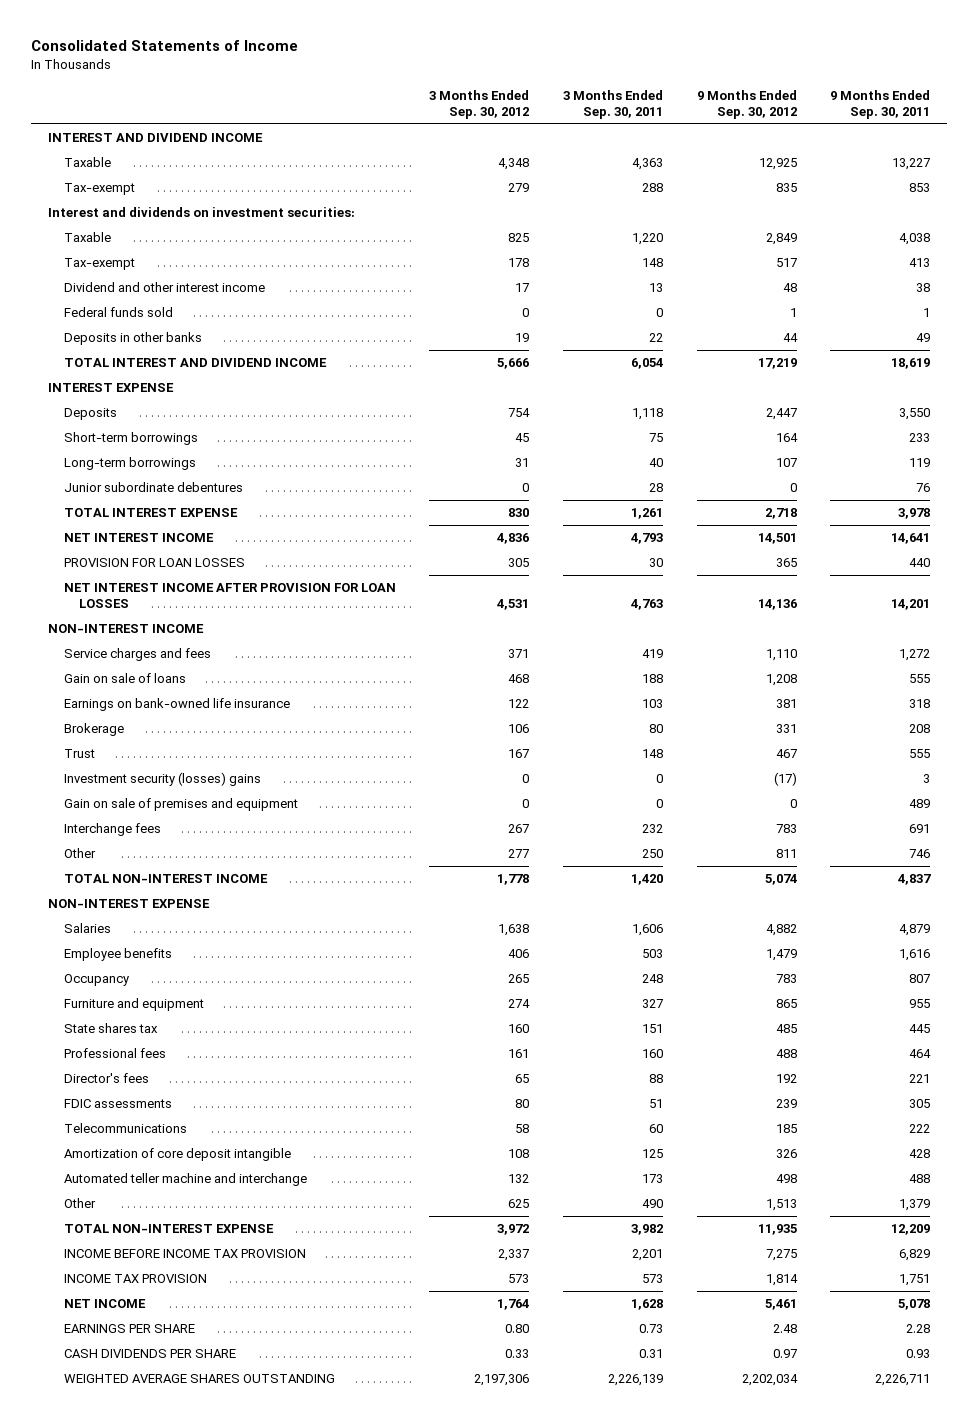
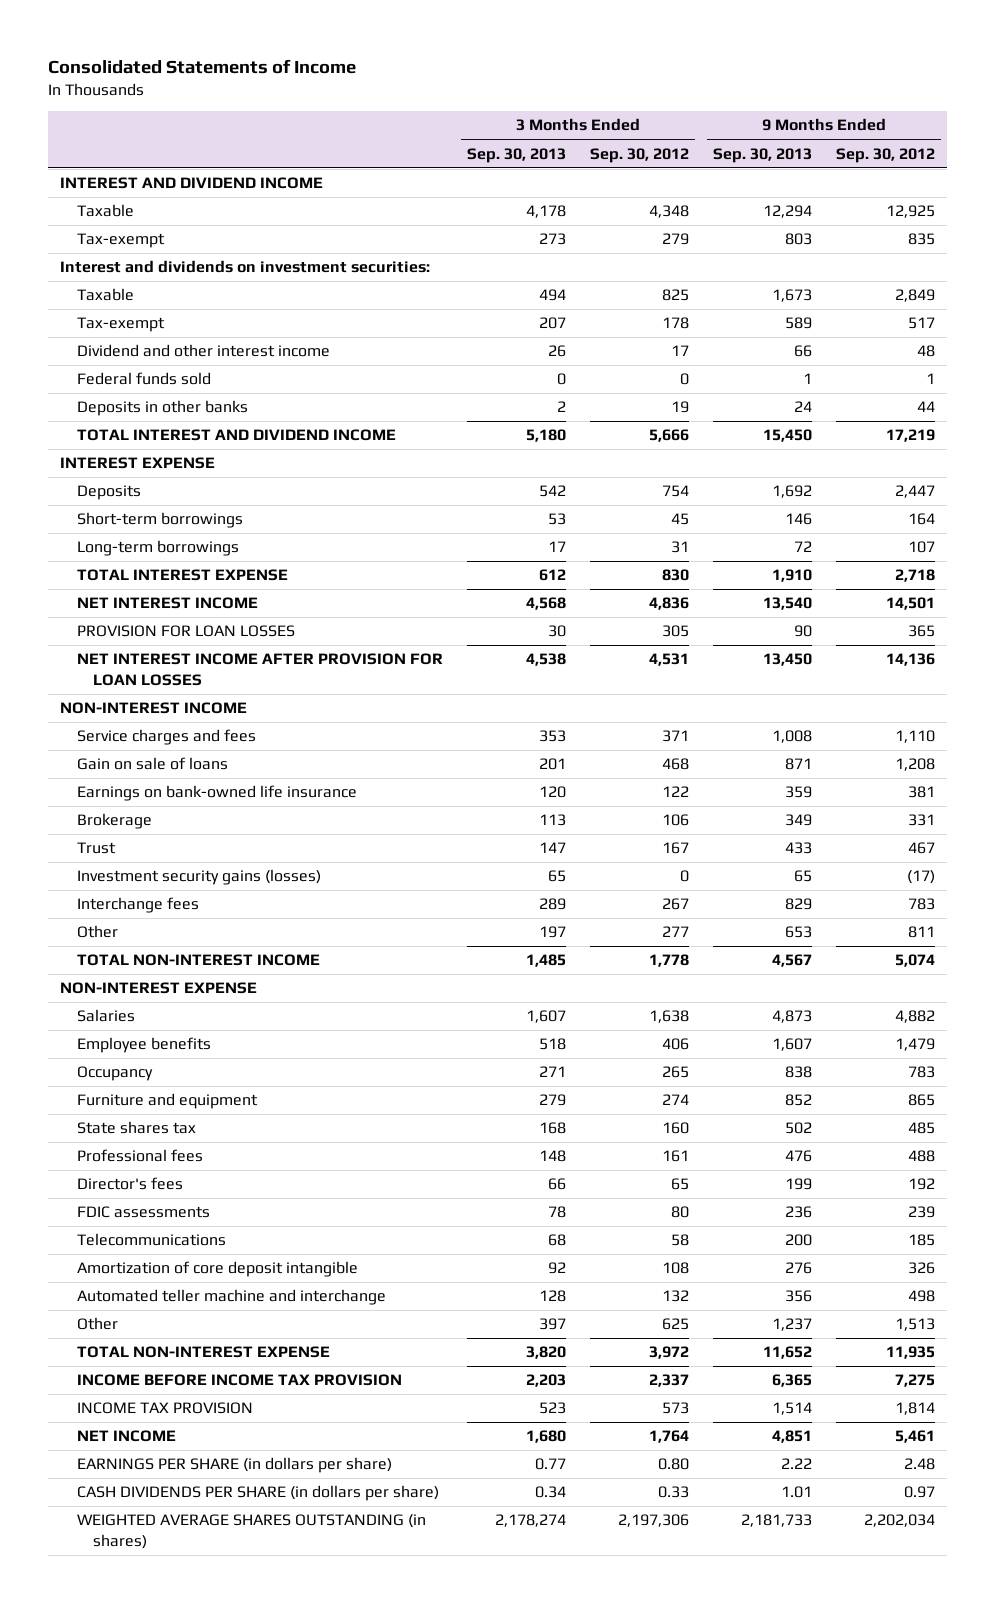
- | 3 Months Ended Sep. 30, 2012 | 3 Months Ended Sep. 30, 2011 | 9 Months Ended Sep. 30, 2012 | 9 Months Ended Sep. 30, 2011
+ | 3 Months Ended Sep. 30, 2013 | 3 Months Ended Sep. 30, 2012 | 9 Months Ended Sep. 30, 2013 | 9 Months Ended Sep. 30, 2012
- Junior subordinate debentures | 0 | 28 | 0 | 76
- Investment security (losses) gains | 0 | 0 | (17) | 3
- Gain on sale of premises and equipment | 0 | 0 | 0 | 489
+ Investment security gains (losses) | 65 | 0 | 65 | (17)
- EARNINGS PER SHARE | 0.80 | 0.73 | 2.48 | 2.28
- CASH DIVIDENDS PER SHARE | 0.33 | 0.31 | 0.97 | 0.93
- WEIGHTED AVERAGE SHARES OUTSTANDING | 2,197,306 | 2,226,139 | 2,202,034 | 2,226,711
+ EARNINGS PER SHARE (in dollars per share) | 0.77 | 0.80 | 2.22 | 2.48
+ CASH DIVIDENDS PER SHARE (in dollars per share) | 0.34 | 0.33 | 1.01 | 0.97
+ WEIGHTED AVERAGE SHARES OUTSTANDING (in shares) | 2,178,274 | 2,197,306 | 2,181,733 | 2,202,034

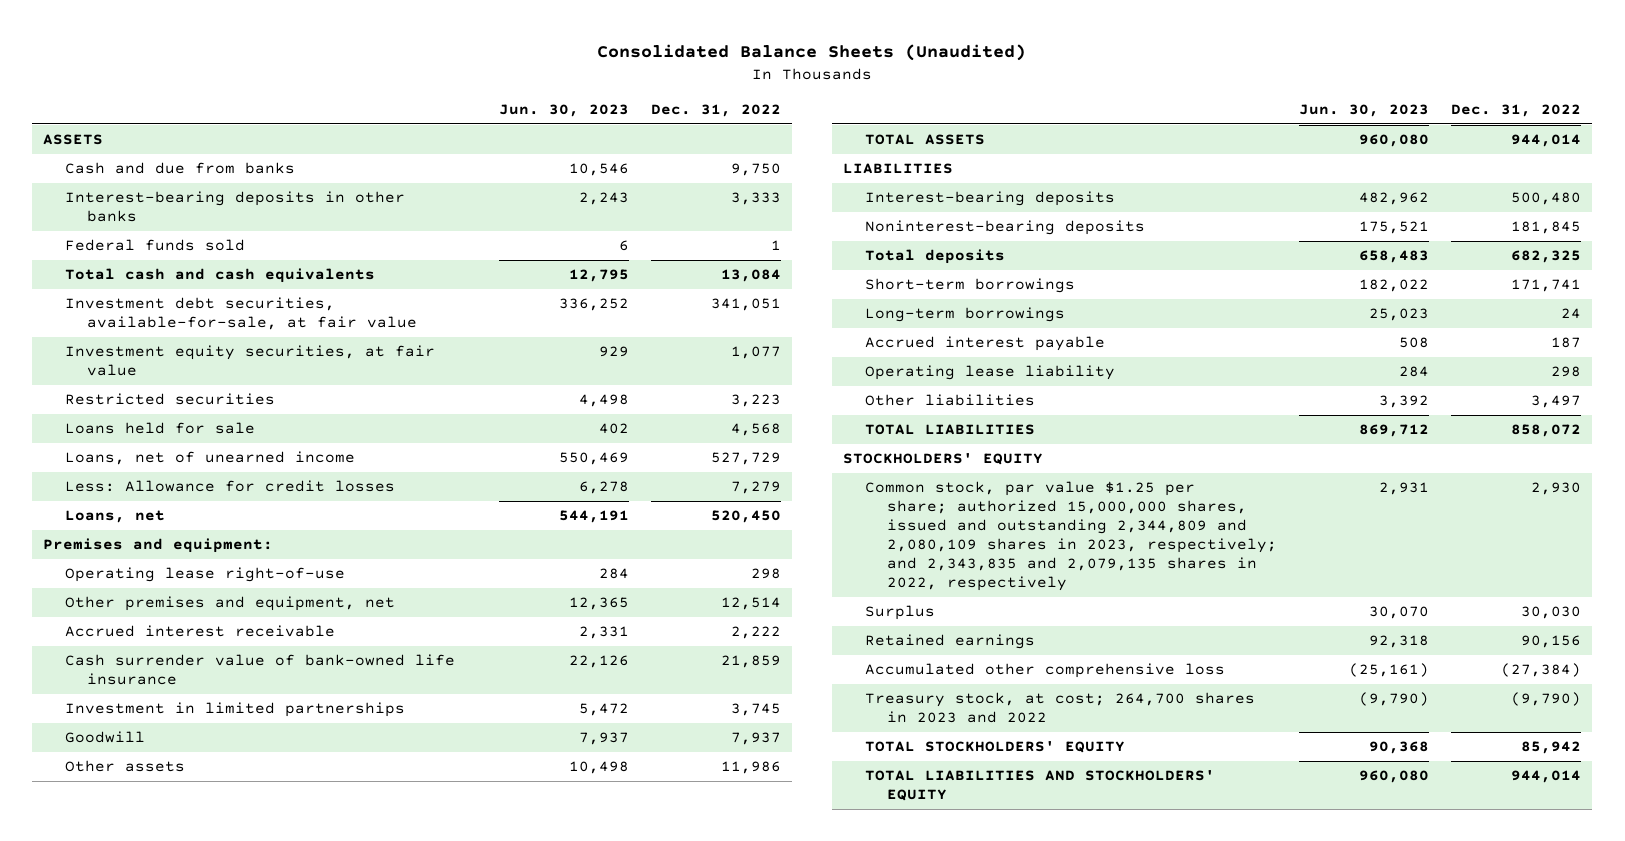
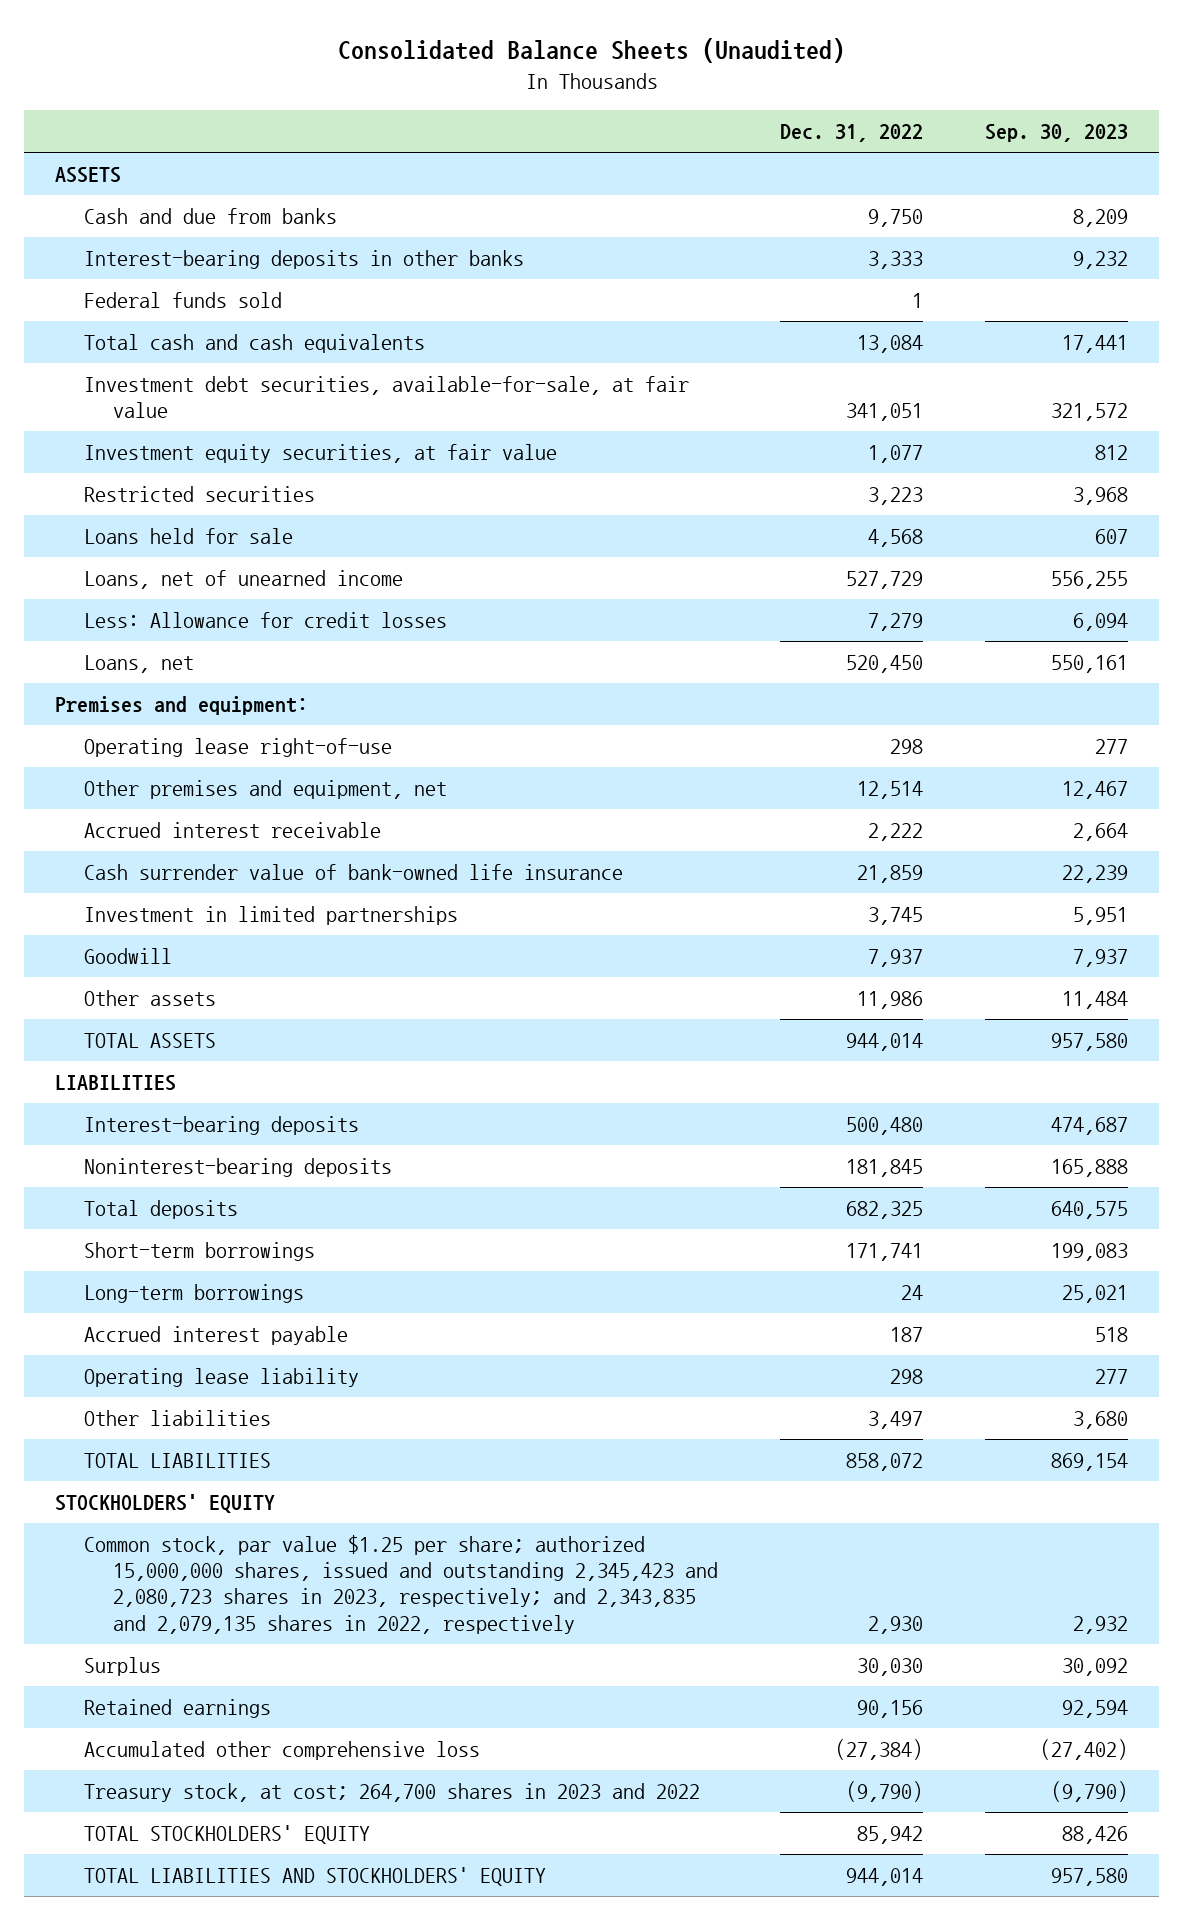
- | Jun. 30, 2023 | Dec. 31, 2022
+ | Dec. 31, 2022 | Sep. 30, 2023
- Common stock, par value $1.25 per share; authorized 15,000,000 shares, issued and outstanding 2,344,809 and 2,080,109 shares in 2023, respectively; and 2,343,835 and 2,079,135 shares in 2022, respectively | 2,931 | 2,930
+ Common stock, par value $1.25 per share; authorized 15,000,000 shares, issued and outstanding 2,345,423 and 2,080,723 shares in 2023, respectively; and 2,343,835 and 2,079,135 shares in 2022, respectively | 2,930 | 2,932

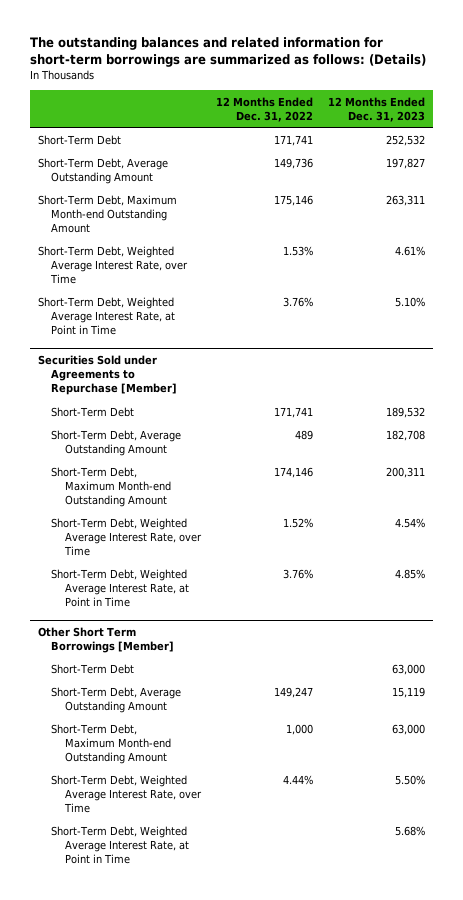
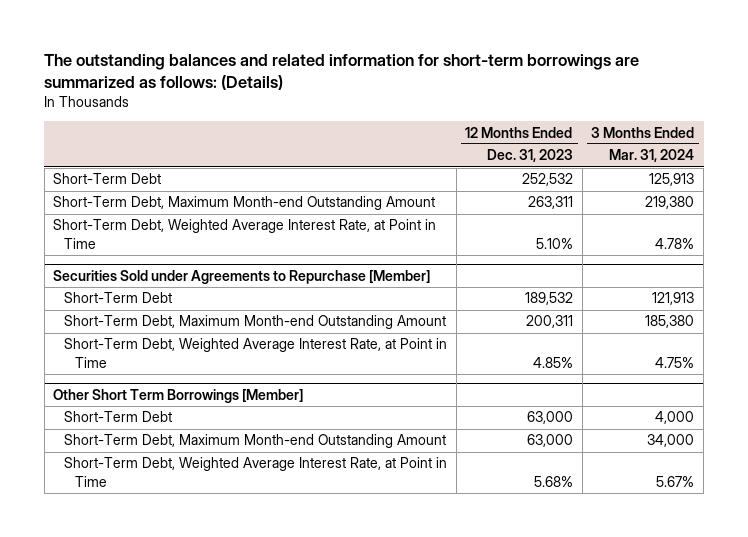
- | 12 Months Ended Dec. 31, 2022 | 12 Months Ended Dec. 31, 2023
+ | 12 Months Ended Dec. 31, 2023 | 3 Months Ended Mar. 31, 2024
- Short-Term Debt, Average Outstanding Amount | 149,736 | 197,827
- Short-Term Debt, Weighted Average Interest Rate, over Time | 1.53% | 4.61%
@ Securities Sold under Agreements to Repurchase [Member]
- Short-Term Debt, Average Outstanding Amount | 489 | 182,708
- Short-Term Debt, Weighted Average Interest Rate, over Time | 1.52% | 4.54%
@ Other Short Term Borrowings [Member]
- Short-Term Debt, Average Outstanding Amount | 149,247 | 15,119
- Short-Term Debt, Weighted Average Interest Rate, over Time | 4.44% | 5.50%

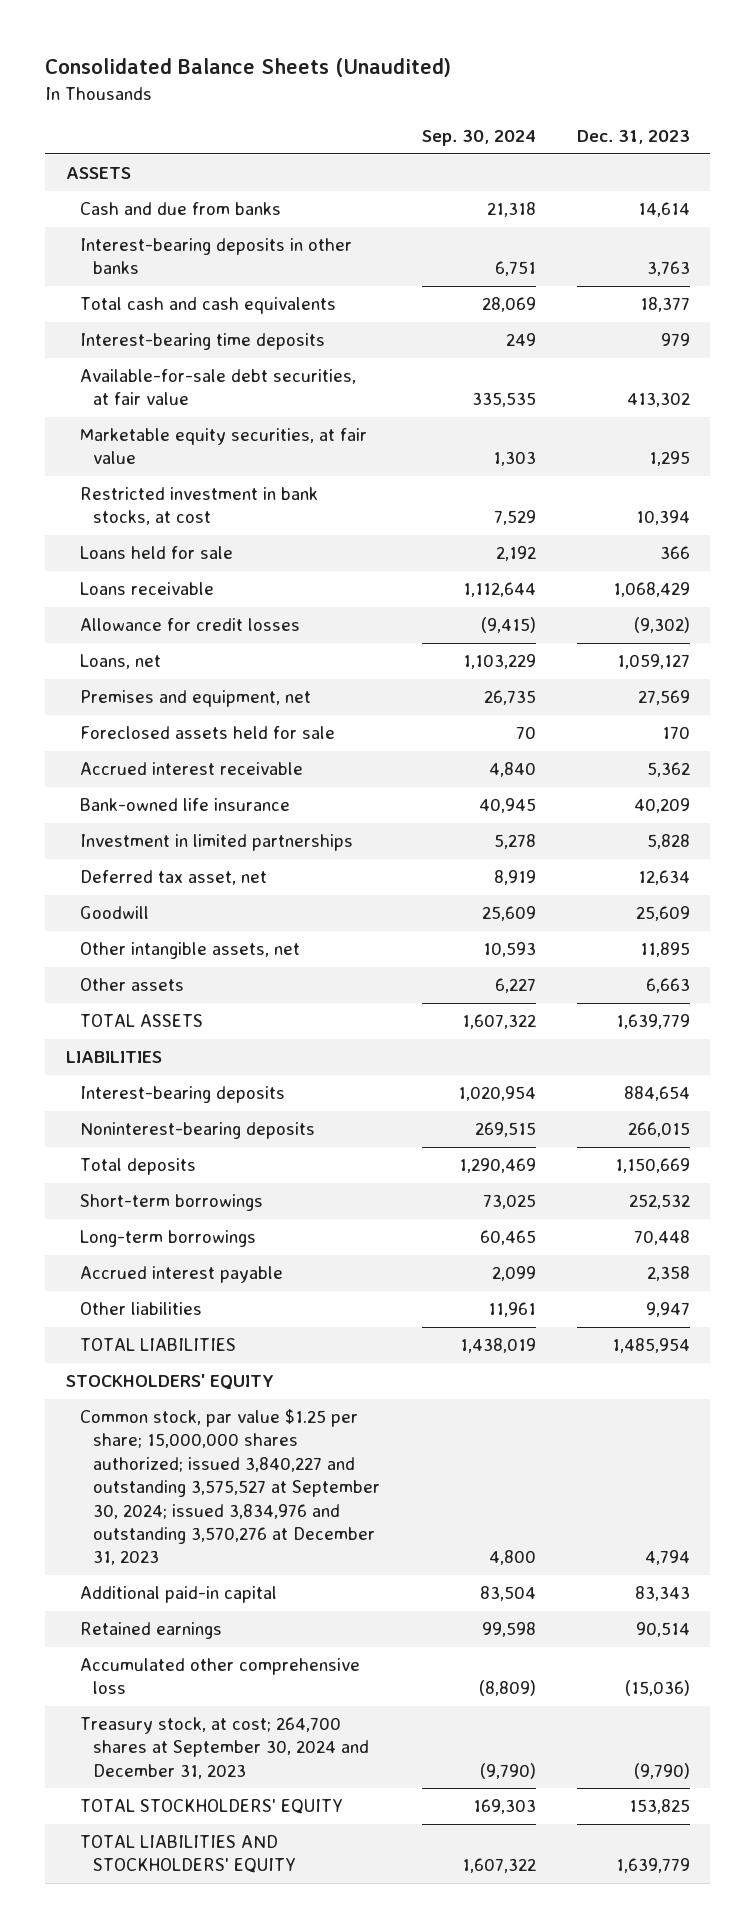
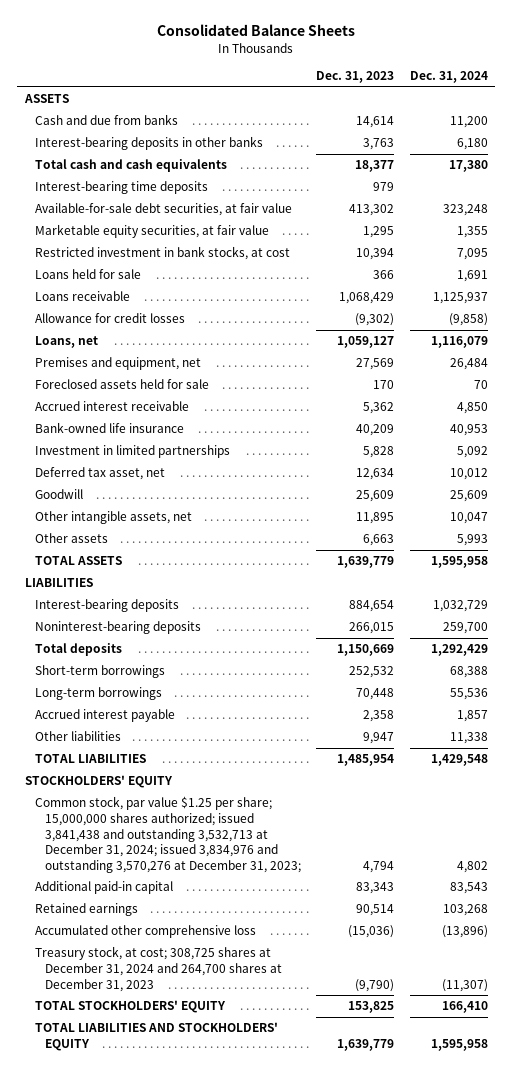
- Consolidated Balance Sheets (Unaudited)
+ Consolidated Balance Sheets
- | Sep. 30, 2024 | Dec. 31, 2023
+ | Dec. 31, 2023 | Dec. 31, 2024
- Common stock, par value $1.25 per share; 15,000,000 shares authorized; issued 3,840,227 and outstanding 3,575,527 at September 30, 2024; issued 3,834,976 and outstanding 3,570,276 at December 31, 2023 | 4,800 | 4,794
+ Common stock, par value $1.25 per share; 15,000,000 shares authorized; issued 3,841,438 and outstanding 3,532,713 at December 31, 2024; issued 3,834,976 and outstanding 3,570,276 at December 31, 2023; | 4,794 | 4,802
- Treasury stock, at cost; 264,700 shares at September 30, 2024 and December 31, 2023 | (9,790) | (9,790)
+ Treasury stock, at cost; 308,725 shares at December 31, 2024 and 264,700 shares at December 31, 2023 | (9,790) | (11,307)

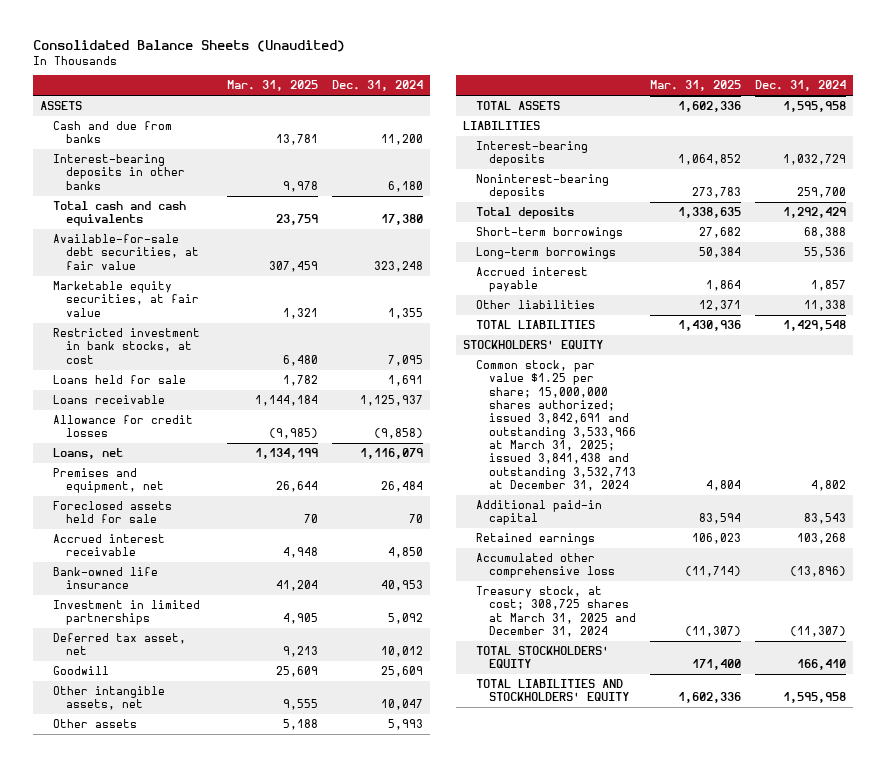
- Consolidated Balance Sheets
+ Consolidated Balance Sheets (Unaudited)
- | Dec. 31, 2023 | Dec. 31, 2024
+ | Mar. 31, 2025 | Dec. 31, 2024
- Interest-bearing time deposits | 979 |
- Common stock, par value $1.25 per share; 15,000,000 shares authorized; issued 3,841,438 and outstanding 3,532,713 at December 31, 2024; issued 3,834,976 and outstanding 3,570,276 at December 31, 2023; | 4,794 | 4,802
+ Common stock, par value $1.25 per share; 15,000,000 shares authorized; issued 3,842,691 and outstanding 3,533,966 at March 31, 2025; issued 3,841,438 and outstanding 3,532,713 at December 31, 2024 | 4,804 | 4,802
- Treasury stock, at cost; 308,725 shares at December 31, 2024 and 264,700 shares at December 31, 2023 | (9,790) | (11,307)
+ Treasury stock, at cost; 308,725 shares at March 31, 2025 and December 31, 2024 | (11,307) | (11,307)

